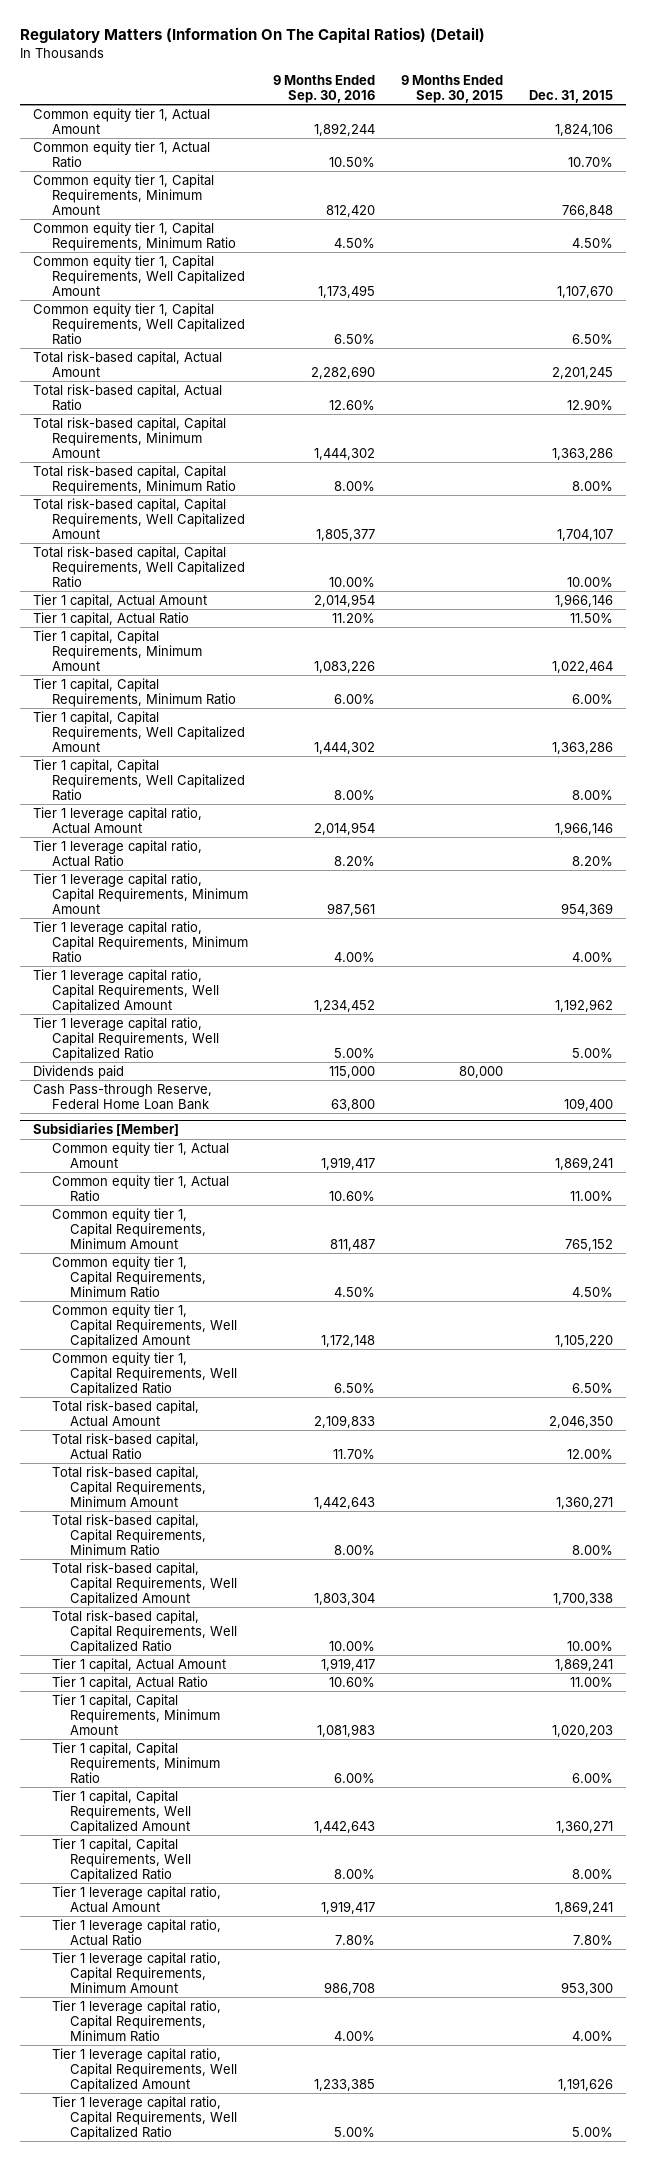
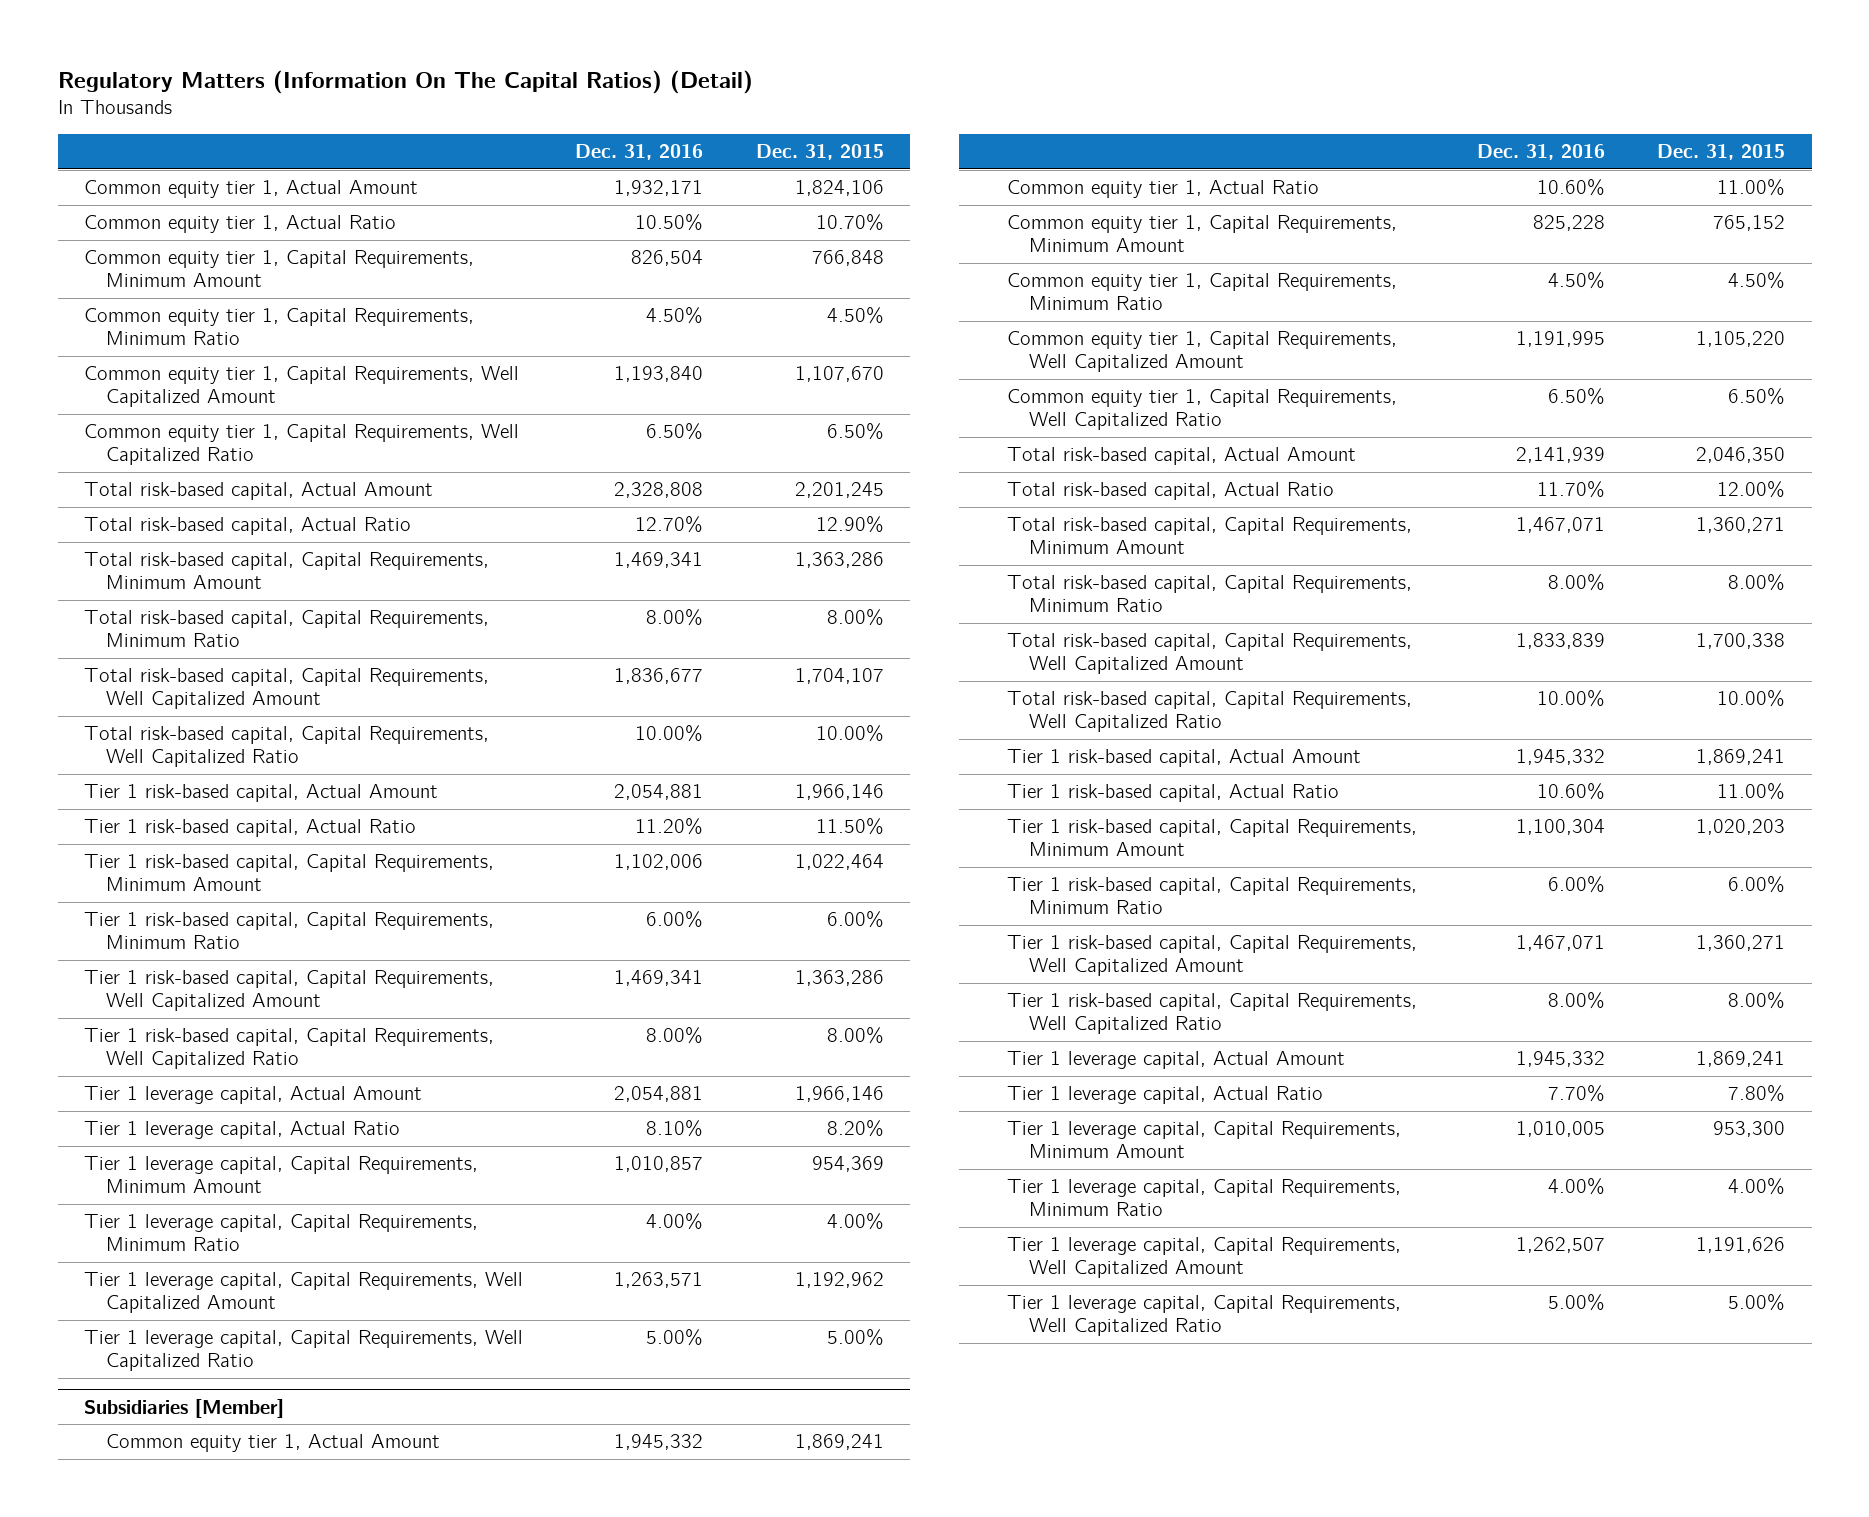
- | 9 Months Ended Sep. 30, 2016 | 9 Months Ended Sep. 30, 2015 | Dec. 31, 2015
+ | Dec. 31, 2016 | Dec. 31, 2015
- Tier 1 capital, Actual Amount | 2,014,954 | | 1,966,146
- Tier 1 capital, Actual Ratio | 11.20% | | 11.50%
- Tier 1 capital, Capital Requirements, Minimum Amount | 1,083,226 | | 1,022,464
- Tier 1 capital, Capital Requirements, Minimum Ratio | 6.00% | | 6.00%
- Tier 1 capital, Capital Requirements, Well Capitalized Amount | 1,444,302 | | 1,363,286
- Tier 1 capital, Capital Requirements, Well Capitalized Ratio | 8.00% | | 8.00%
- Tier 1 leverage capital ratio, Actual Amount | 2,014,954 | | 1,966,146
- Tier 1 leverage capital ratio, Actual Ratio | 8.20% | | 8.20%
- Tier 1 leverage capital ratio, Capital Requirements, Minimum Amount | 987,561 | | 954,369
- Tier 1 leverage capital ratio, Capital Requirements, Minimum Ratio | 4.00% | | 4.00%
- Tier 1 leverage capital ratio, Capital Requirements, Well Capitalized Amount | 1,234,452 | | 1,192,962
- Tier 1 leverage capital ratio, Capital Requirements, Well Capitalized Ratio | 5.00% | | 5.00%
- Dividends paid | 115,000 | 80,000 |
- Cash Pass-through Reserve, Federal Home Loan Bank | 63,800 | | 109,400
+ Tier 1 risk-based capital, Actual Amount | 2,054,881 | 1,966,146
+ Tier 1 risk-based capital, Actual Ratio | 11.20% | 11.50%
+ Tier 1 risk-based capital, Capital Requirements, Minimum Amount | 1,102,006 | 1,022,464
+ Tier 1 risk-based capital, Capital Requirements, Minimum Ratio | 6.00% | 6.00%
+ Tier 1 risk-based capital, Capital Requirements, Well Capitalized Amount | 1,469,341 | 1,363,286
+ Tier 1 risk-based capital, Capital Requirements, Well Capitalized Ratio | 8.00% | 8.00%
+ Tier 1 leverage capital, Actual Amount | 2,054,881 | 1,966,146
+ Tier 1 leverage capital, Actual Ratio | 8.10% | 8.20%
+ Tier 1 leverage capital, Capital Requirements, Minimum Amount | 1,010,857 | 954,369
+ Tier 1 leverage capital, Capital Requirements, Minimum Ratio | 4.00% | 4.00%
+ Tier 1 leverage capital, Capital Requirements, Well Capitalized Amount | 1,263,571 | 1,192,962
+ Tier 1 leverage capital, Capital Requirements, Well Capitalized Ratio | 5.00% | 5.00%
@ Subsidiaries [Member]
- Tier 1 capital, Actual Amount | 1,919,417 | | 1,869,241
- Tier 1 capital, Actual Ratio | 10.60% | | 11.00%
- Tier 1 capital, Capital Requirements, Minimum Amount | 1,081,983 | | 1,020,203
- Tier 1 capital, Capital Requirements, Minimum Ratio | 6.00% | | 6.00%
- Tier 1 capital, Capital Requirements, Well Capitalized Amount | 1,442,643 | | 1,360,271
- Tier 1 capital, Capital Requirements, Well Capitalized Ratio | 8.00% | | 8.00%
- Tier 1 leverage capital ratio, Actual Amount | 1,919,417 | | 1,869,241
- Tier 1 leverage capital ratio, Actual Ratio | 7.80% | | 7.80%
- Tier 1 leverage capital ratio, Capital Requirements, Minimum Amount | 986,708 | | 953,300
- Tier 1 leverage capital ratio, Capital Requirements, Minimum Ratio | 4.00% | | 4.00%
- Tier 1 leverage capital ratio, Capital Requirements, Well Capitalized Amount | 1,233,385 | | 1,191,626
- Tier 1 leverage capital ratio, Capital Requirements, Well Capitalized Ratio | 5.00% | | 5.00%
+ Tier 1 risk-based capital, Actual Amount | 1,945,332 | 1,869,241
+ Tier 1 risk-based capital, Actual Ratio | 10.60% | 11.00%
+ Tier 1 risk-based capital, Capital Requirements, Minimum Amount | 1,100,304 | 1,020,203
+ Tier 1 risk-based capital, Capital Requirements, Minimum Ratio | 6.00% | 6.00%
+ Tier 1 risk-based capital, Capital Requirements, Well Capitalized Amount | 1,467,071 | 1,360,271
+ Tier 1 risk-based capital, Capital Requirements, Well Capitalized Ratio | 8.00% | 8.00%
+ Tier 1 leverage capital, Actual Amount | 1,945,332 | 1,869,241
+ Tier 1 leverage capital, Actual Ratio | 7.70% | 7.80%
+ Tier 1 leverage capital, Capital Requirements, Minimum Amount | 1,010,005 | 953,300
+ Tier 1 leverage capital, Capital Requirements, Minimum Ratio | 4.00% | 4.00%
+ Tier 1 leverage capital, Capital Requirements, Well Capitalized Amount | 1,262,507 | 1,191,626
+ Tier 1 leverage capital, Capital Requirements, Well Capitalized Ratio | 5.00% | 5.00%

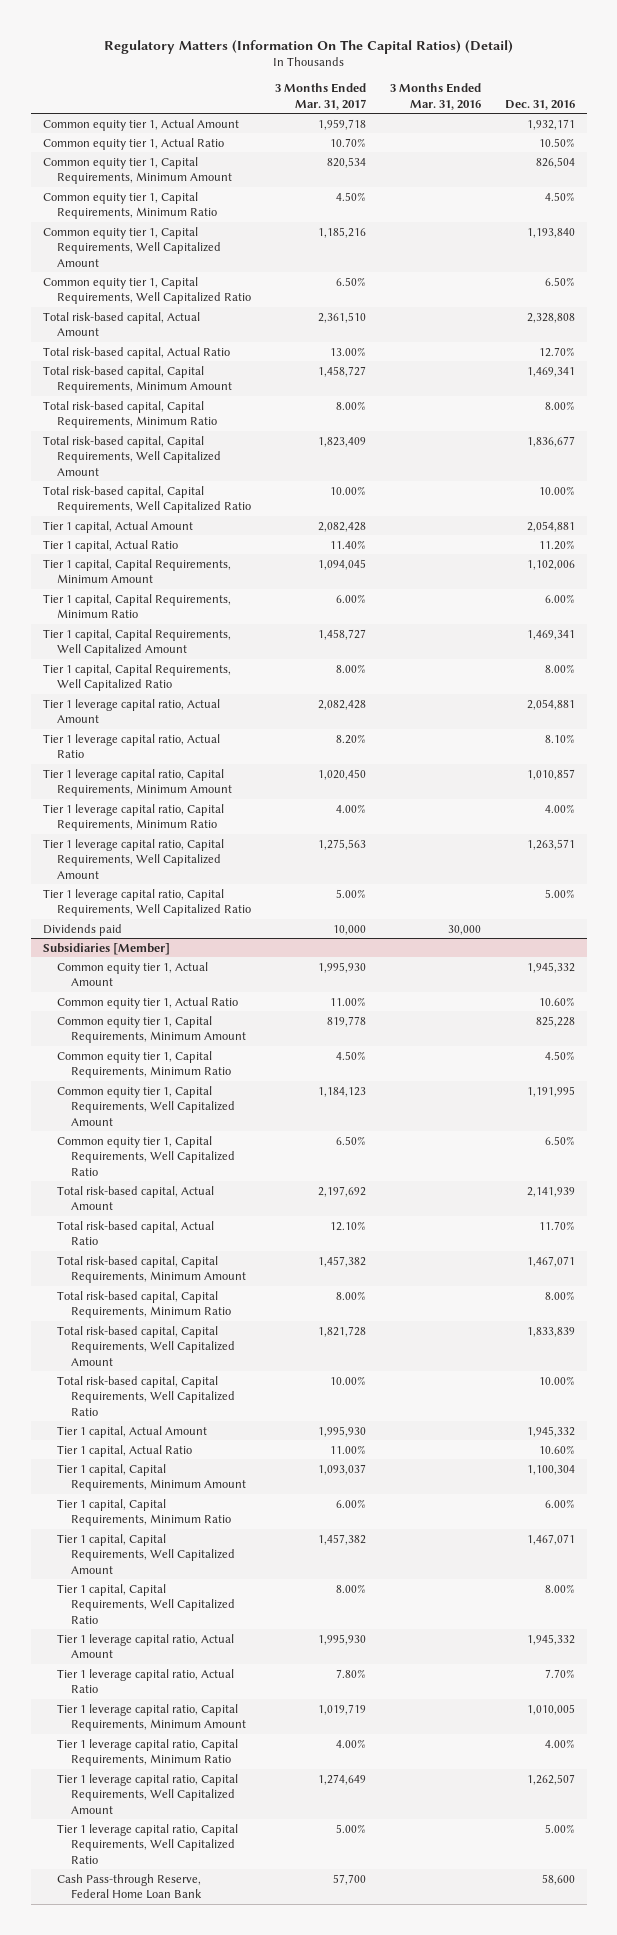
- | Dec. 31, 2016 | Dec. 31, 2015
+ | 3 Months Ended Mar. 31, 2017 | 3 Months Ended Mar. 31, 2016 | Dec. 31, 2016
- Tier 1 risk-based capital, Actual Amount | 2,054,881 | 1,966,146
- Tier 1 risk-based capital, Actual Ratio | 11.20% | 11.50%
- Tier 1 risk-based capital, Capital Requirements, Minimum Amount | 1,102,006 | 1,022,464
- Tier 1 risk-based capital, Capital Requirements, Minimum Ratio | 6.00% | 6.00%
- Tier 1 risk-based capital, Capital Requirements, Well Capitalized Amount | 1,469,341 | 1,363,286
- Tier 1 risk-based capital, Capital Requirements, Well Capitalized Ratio | 8.00% | 8.00%
- Tier 1 leverage capital, Actual Amount | 2,054,881 | 1,966,146
- Tier 1 leverage capital, Actual Ratio | 8.10% | 8.20%
- Tier 1 leverage capital, Capital Requirements, Minimum Amount | 1,010,857 | 954,369
- Tier 1 leverage capital, Capital Requirements, Minimum Ratio | 4.00% | 4.00%
- Tier 1 leverage capital, Capital Requirements, Well Capitalized Amount | 1,263,571 | 1,192,962
- Tier 1 leverage capital, Capital Requirements, Well Capitalized Ratio | 5.00% | 5.00%
+ Tier 1 capital, Actual Amount | 2,082,428 | | 2,054,881
+ Tier 1 capital, Actual Ratio | 11.40% | | 11.20%
+ Tier 1 capital, Capital Requirements, Minimum Amount | 1,094,045 | | 1,102,006
+ Tier 1 capital, Capital Requirements, Minimum Ratio | 6.00% | | 6.00%
+ Tier 1 capital, Capital Requirements, Well Capitalized Amount | 1,458,727 | | 1,469,341
+ Tier 1 capital, Capital Requirements, Well Capitalized Ratio | 8.00% | | 8.00%
+ Tier 1 leverage capital ratio, Actual Amount | 2,082,428 | | 2,054,881
+ Tier 1 leverage capital ratio, Actual Ratio | 8.20% | | 8.10%
+ Tier 1 leverage capital ratio, Capital Requirements, Minimum Amount | 1,020,450 | | 1,010,857
+ Tier 1 leverage capital ratio, Capital Requirements, Minimum Ratio | 4.00% | | 4.00%
+ Tier 1 leverage capital ratio, Capital Requirements, Well Capitalized Amount | 1,275,563 | | 1,263,571
+ Tier 1 leverage capital ratio, Capital Requirements, Well Capitalized Ratio | 5.00% | | 5.00%
+ Dividends paid | 10,000 | 30,000 |
@ Subsidiaries [Member]
- Tier 1 risk-based capital, Actual Amount | 1,945,332 | 1,869,241
- Tier 1 risk-based capital, Actual Ratio | 10.60% | 11.00%
- Tier 1 risk-based capital, Capital Requirements, Minimum Amount | 1,100,304 | 1,020,203
- Tier 1 risk-based capital, Capital Requirements, Minimum Ratio | 6.00% | 6.00%
- Tier 1 risk-based capital, Capital Requirements, Well Capitalized Amount | 1,467,071 | 1,360,271
- Tier 1 risk-based capital, Capital Requirements, Well Capitalized Ratio | 8.00% | 8.00%
- Tier 1 leverage capital, Actual Amount | 1,945,332 | 1,869,241
- Tier 1 leverage capital, Actual Ratio | 7.70% | 7.80%
- Tier 1 leverage capital, Capital Requirements, Minimum Amount | 1,010,005 | 953,300
- Tier 1 leverage capital, Capital Requirements, Minimum Ratio | 4.00% | 4.00%
- Tier 1 leverage capital, Capital Requirements, Well Capitalized Amount | 1,262,507 | 1,191,626
- Tier 1 leverage capital, Capital Requirements, Well Capitalized Ratio | 5.00% | 5.00%
+ Tier 1 capital, Actual Amount | 1,995,930 | | 1,945,332
+ Tier 1 capital, Actual Ratio | 11.00% | | 10.60%
+ Tier 1 capital, Capital Requirements, Minimum Amount | 1,093,037 | | 1,100,304
+ Tier 1 capital, Capital Requirements, Minimum Ratio | 6.00% | | 6.00%
+ Tier 1 capital, Capital Requirements, Well Capitalized Amount | 1,457,382 | | 1,467,071
+ Tier 1 capital, Capital Requirements, Well Capitalized Ratio | 8.00% | | 8.00%
+ Tier 1 leverage capital ratio, Actual Amount | 1,995,930 | | 1,945,332
+ Tier 1 leverage capital ratio, Actual Ratio | 7.80% | | 7.70%
+ Tier 1 leverage capital ratio, Capital Requirements, Minimum Amount | 1,019,719 | | 1,010,005
+ Tier 1 leverage capital ratio, Capital Requirements, Minimum Ratio | 4.00% | | 4.00%
+ Tier 1 leverage capital ratio, Capital Requirements, Well Capitalized Amount | 1,274,649 | | 1,262,507
+ Tier 1 leverage capital ratio, Capital Requirements, Well Capitalized Ratio | 5.00% | | 5.00%
+ Cash Pass-through Reserve, Federal Home Loan Bank | 57,700 | | 58,600

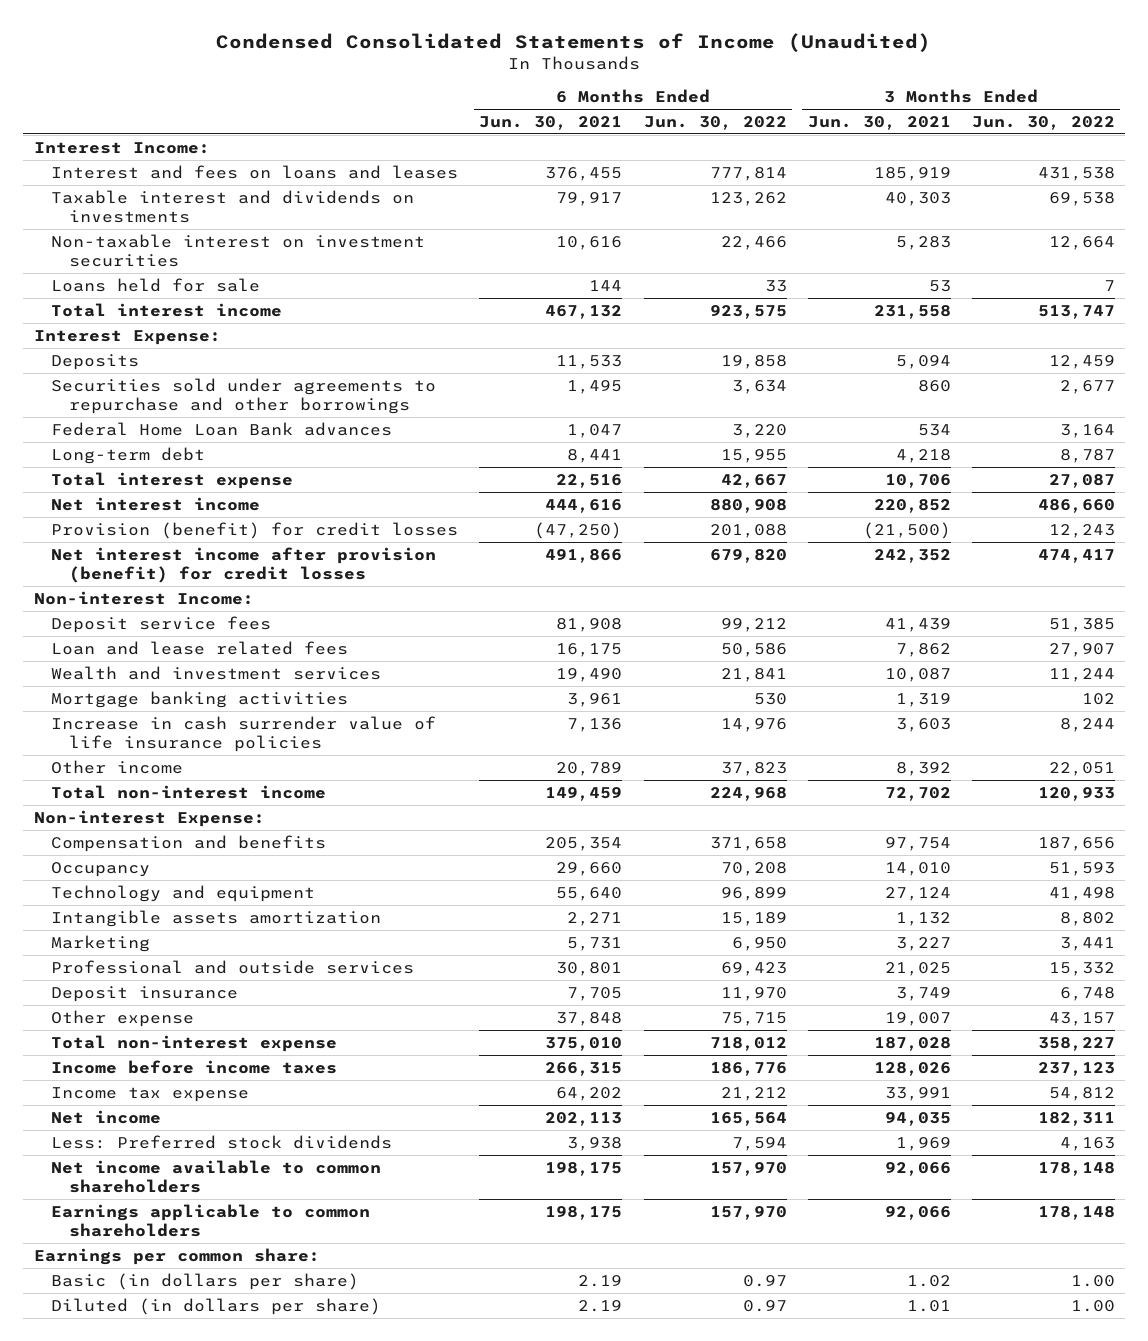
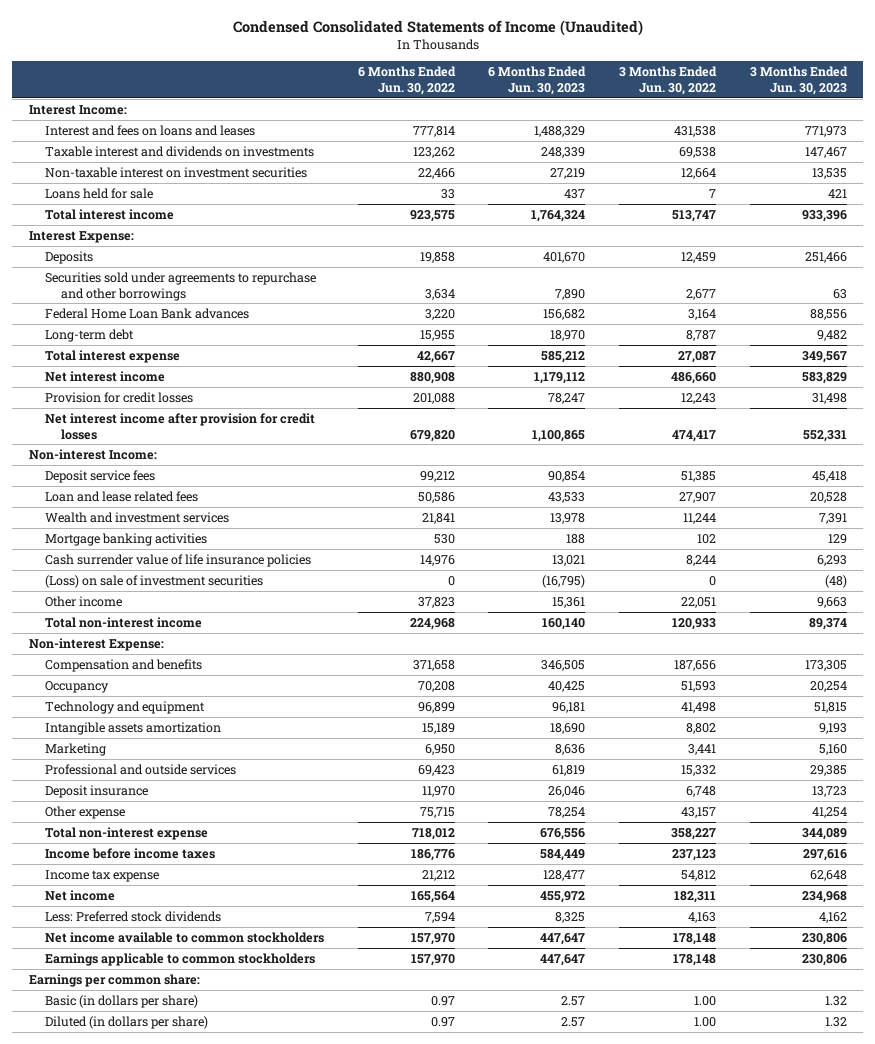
- | 6 Months Ended Jun. 30, 2021 | 6 Months Ended Jun. 30, 2022 | 3 Months Ended Jun. 30, 2021 | 3 Months Ended Jun. 30, 2022
+ | 6 Months Ended Jun. 30, 2022 | 6 Months Ended Jun. 30, 2023 | 3 Months Ended Jun. 30, 2022 | 3 Months Ended Jun. 30, 2023
- Provision (benefit) for credit losses | (47,250) | 201,088 | (21,500) | 12,243
- Net interest income after provision (benefit) for credit losses | 491,866 | 679,820 | 242,352 | 474,417
+ Provision for credit losses | 201,088 | 78,247 | 12,243 | 31,498
+ Net interest income after provision for credit losses | 679,820 | 1,100,865 | 474,417 | 552,331
- Increase in cash surrender value of life insurance policies | 7,136 | 14,976 | 3,603 | 8,244
+ Cash surrender value of life insurance policies | 14,976 | 13,021 | 8,244 | 6,293
+ (Loss) on sale of investment securities | 0 | (16,795) | 0 | (48)
- Net income available to common shareholders | 198,175 | 157,970 | 92,066 | 178,148
- Earnings applicable to common shareholders | 198,175 | 157,970 | 92,066 | 178,148
+ Net income available to common stockholders | 157,970 | 447,647 | 178,148 | 230,806
+ Earnings applicable to common stockholders | 157,970 | 447,647 | 178,148 | 230,806

